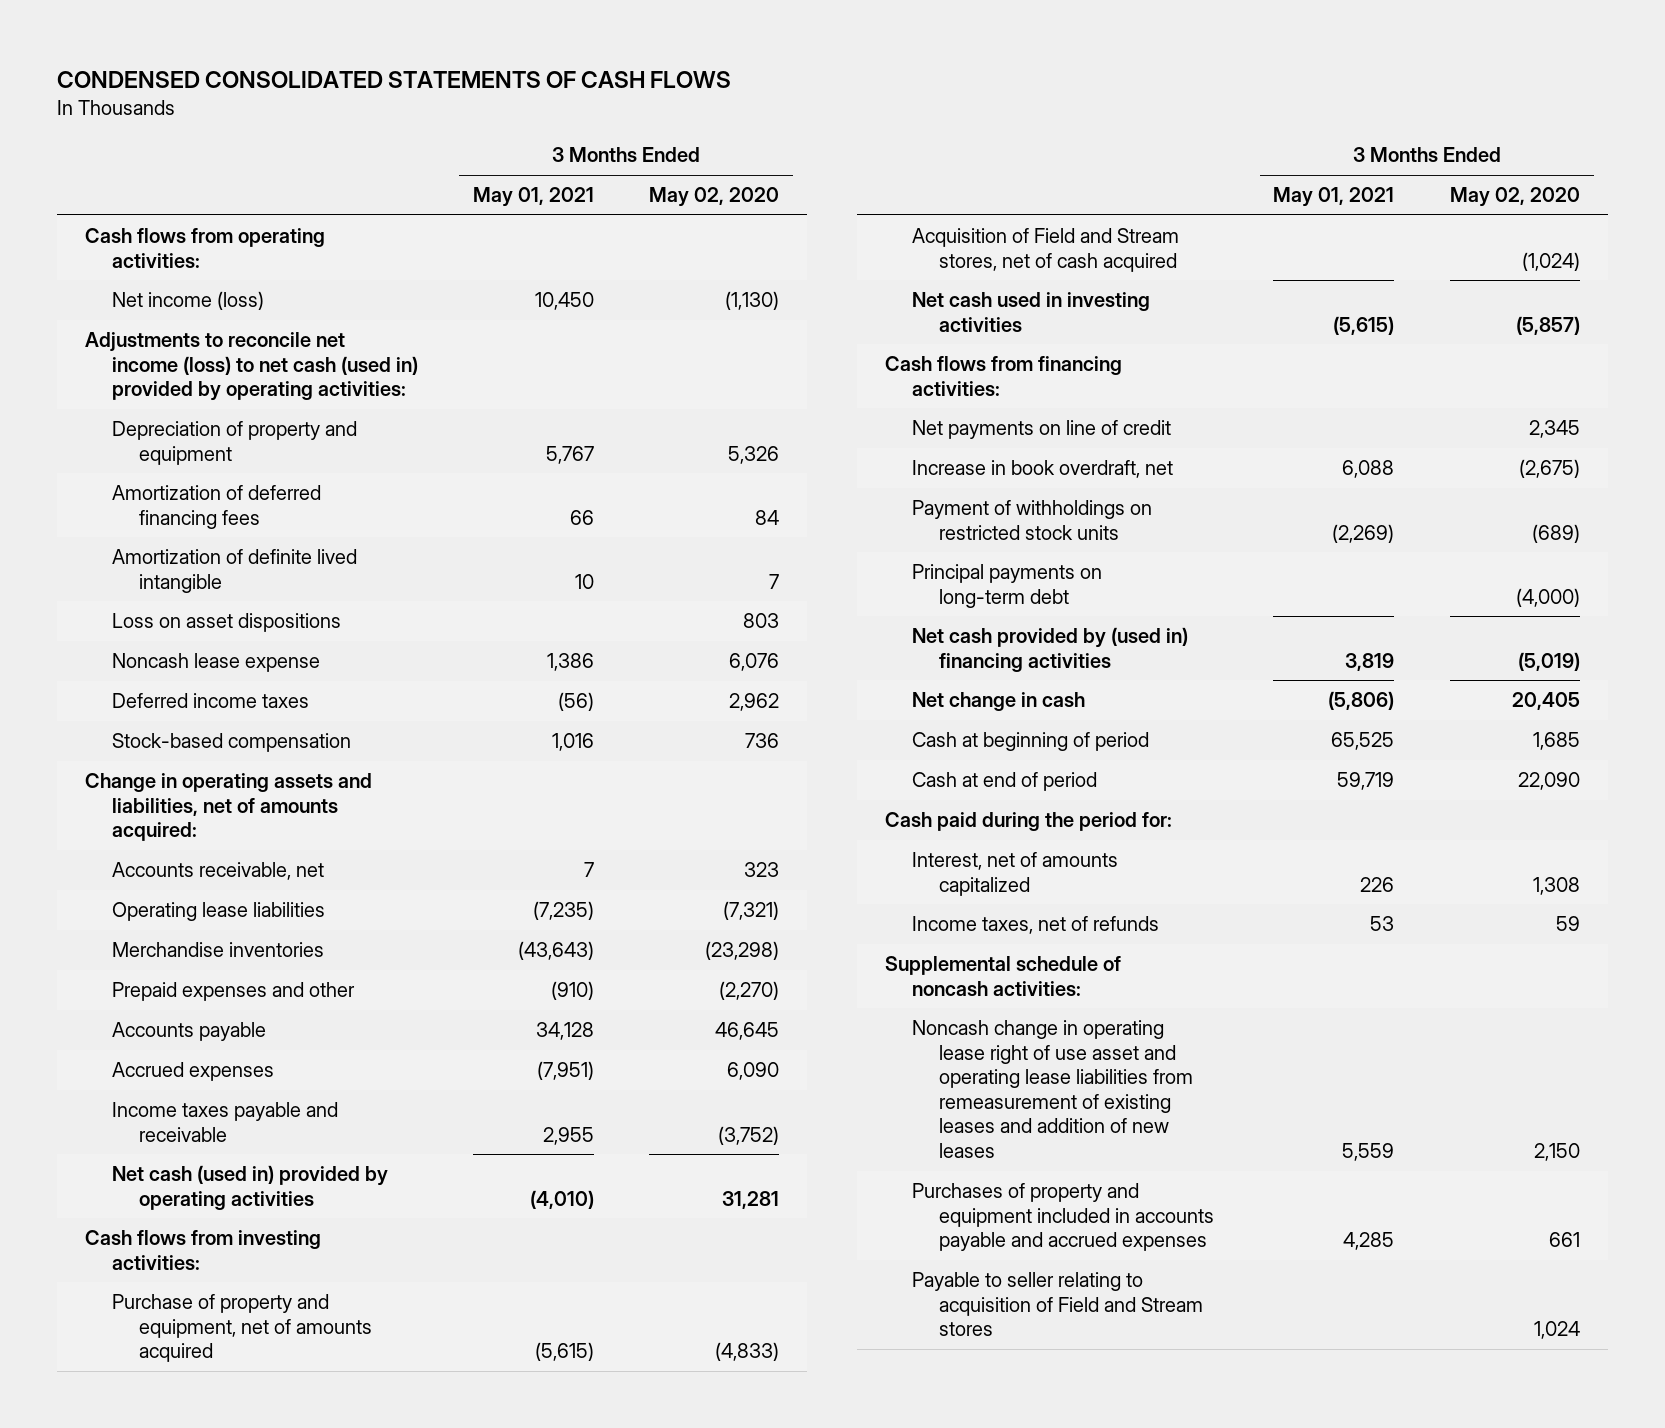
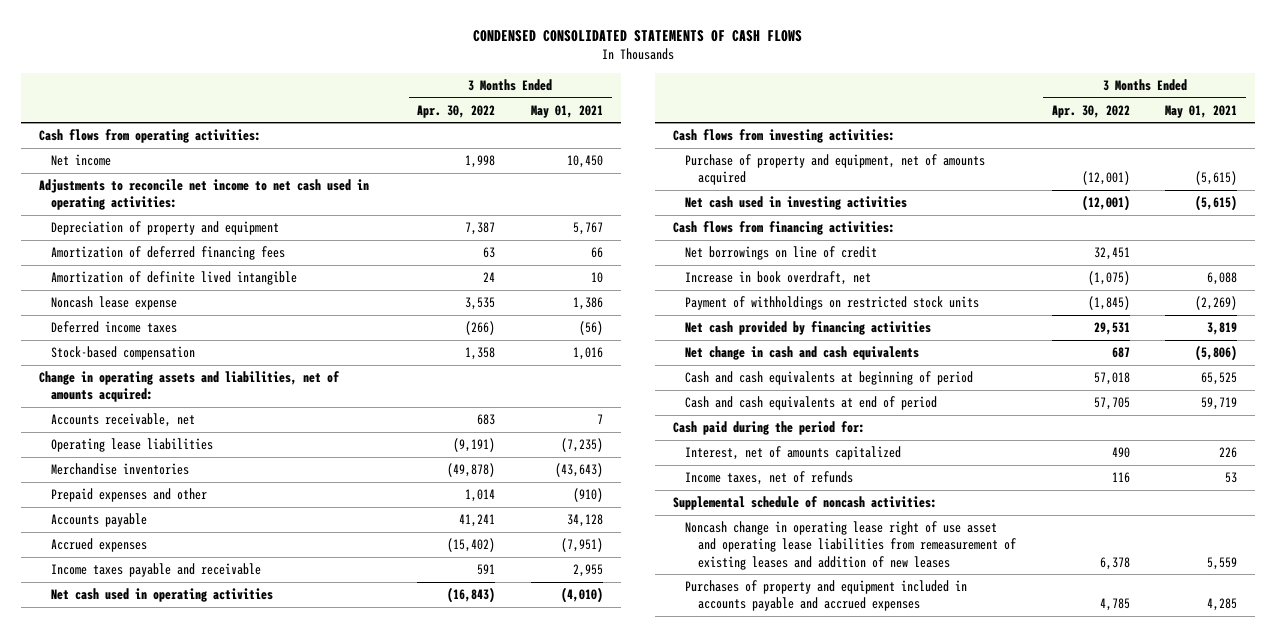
- | 3 Months Ended May 01, 2021 | 3 Months Ended May 02, 2020
+ | 3 Months Ended Apr. 30, 2022 | 3 Months Ended May 01, 2021
- Net income (loss) | 10,450 | (1,130)
- Adjustments to reconcile net income (loss) to net cash (used in) provided by operating activities:
+ Net income | 1,998 | 10,450
+ Adjustments to reconcile net income to net cash used in operating activities:
- Loss on asset dispositions | | 803
- Net cash (used in) provided by operating activities | (4,010) | 31,281
+ Net cash used in operating activities | (16,843) | (4,010)
- Acquisition of Field and Stream stores, net of cash acquired | | (1,024)
- Net payments on line of credit | | 2,345
+ Net borrowings on line of credit | 32,451 |
- Principal payments on long-term debt | | (4,000)
- Net cash provided by (used in) financing activities | 3,819 | (5,019)
- Net change in cash | (5,806) | 20,405
- Cash at beginning of period | 65,525 | 1,685
- Cash at end of period | 59,719 | 22,090
+ Net cash provided by financing activities | 29,531 | 3,819
+ Net change in cash and cash equivalents | 687 | (5,806)
+ Cash and cash equivalents at beginning of period | 57,018 | 65,525
+ Cash and cash equivalents at end of period | 57,705 | 59,719
- Payable to seller relating to acquisition of Field and Stream stores | | 1,024

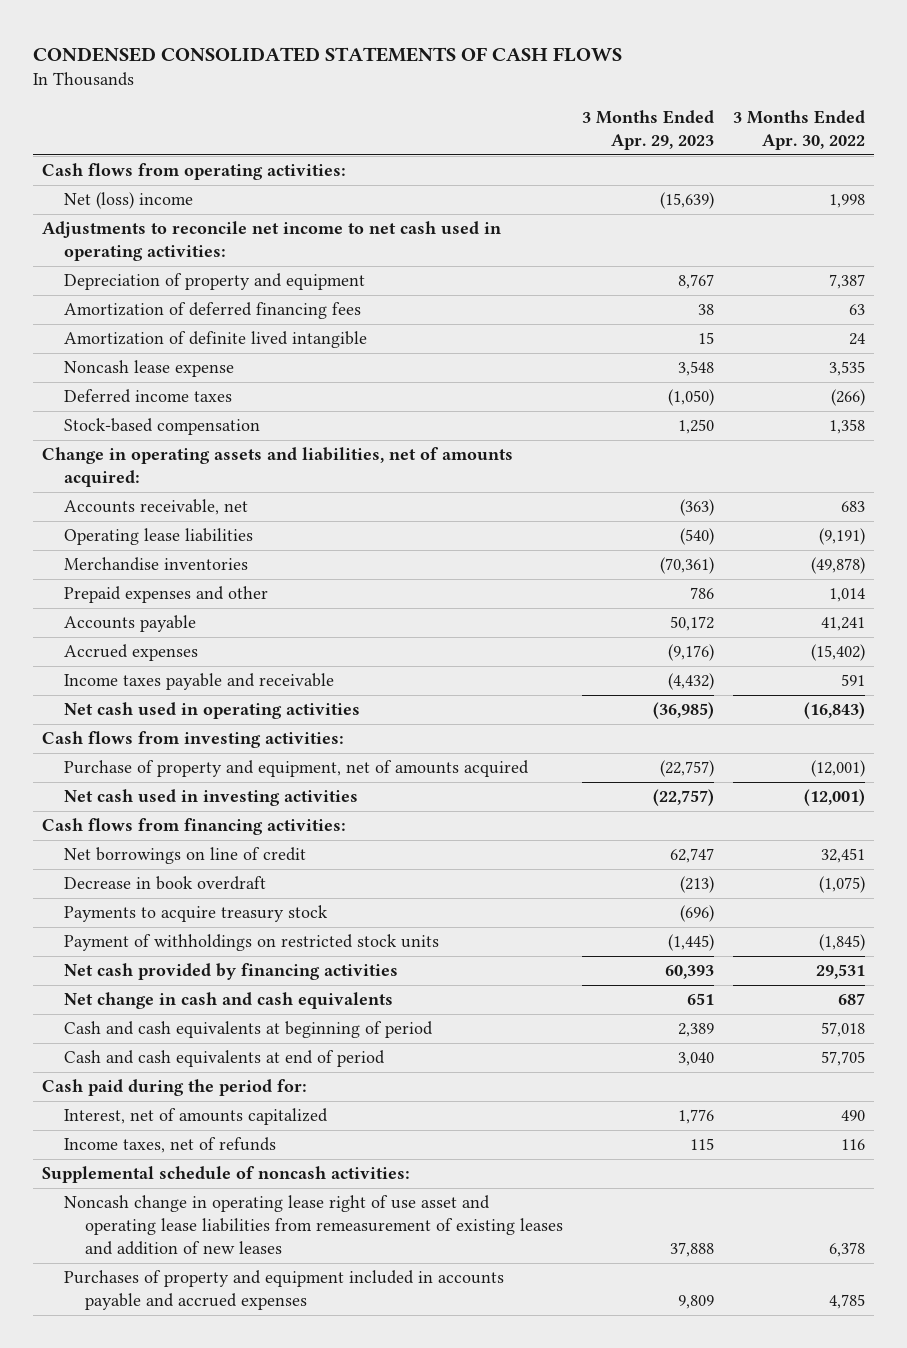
- | 3 Months Ended Apr. 30, 2022 | 3 Months Ended May 01, 2021
+ | 3 Months Ended Apr. 29, 2023 | 3 Months Ended Apr. 30, 2022
- Net income | 1,998 | 10,450
+ Net (loss) income | (15,639) | 1,998
- Increase in book overdraft, net | (1,075) | 6,088
+ Decrease in book overdraft | (213) | (1,075)
+ Payments to acquire treasury stock | (696) |

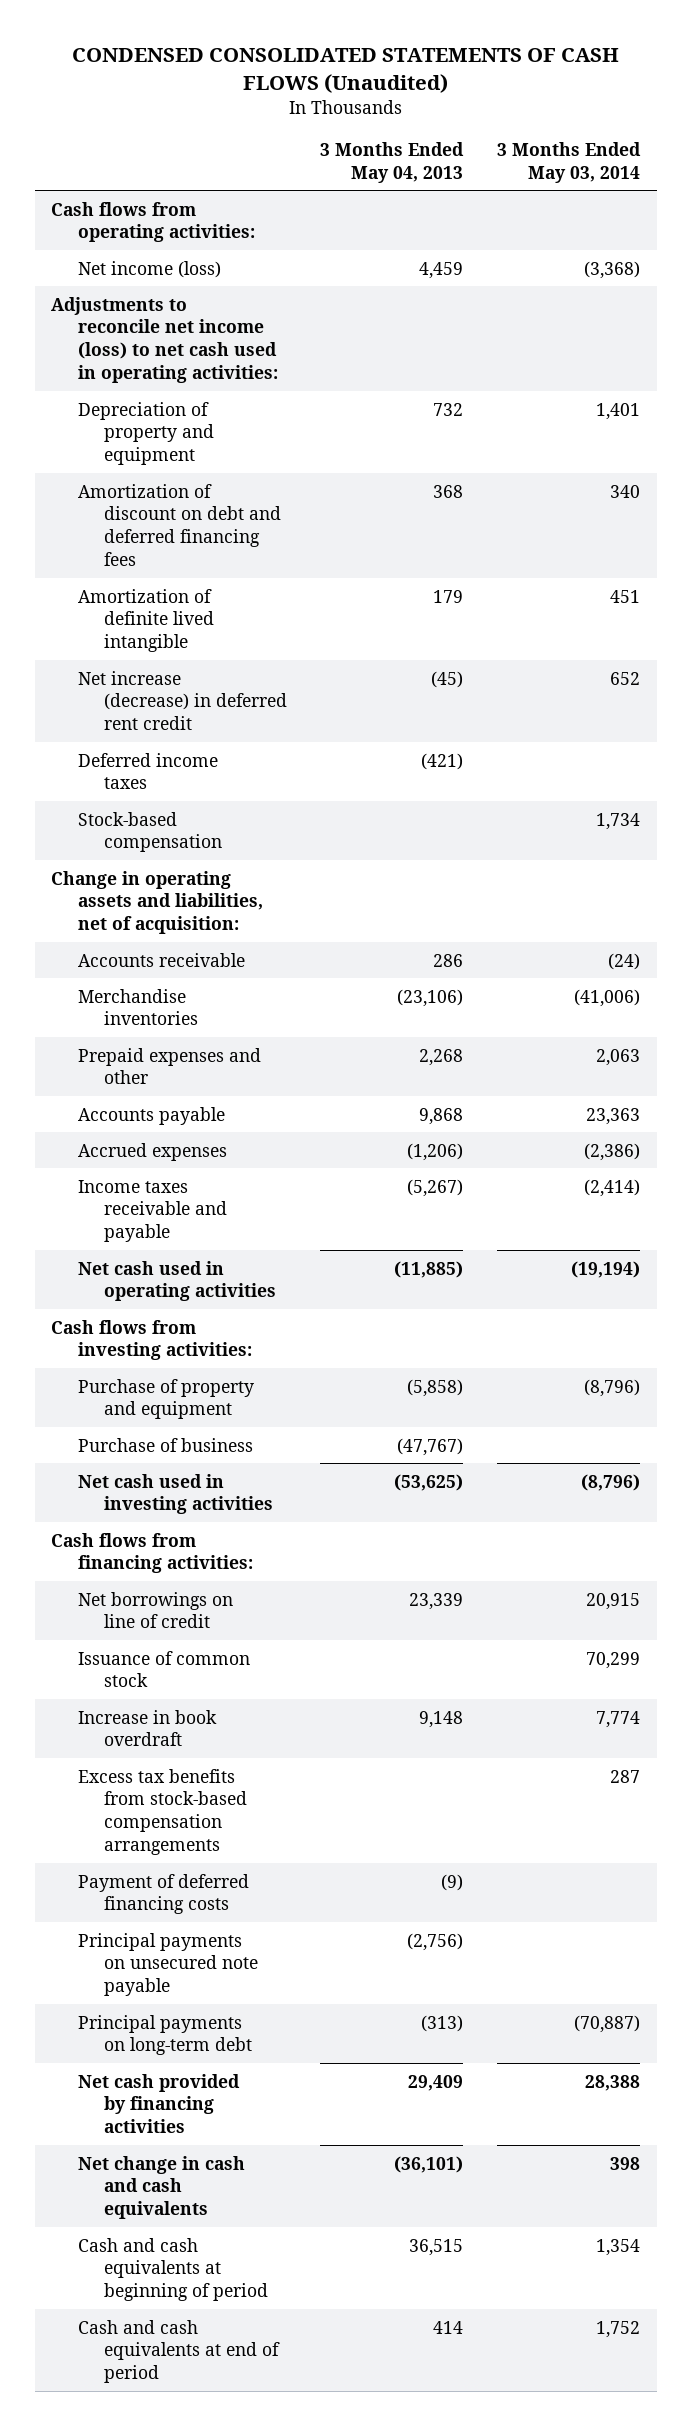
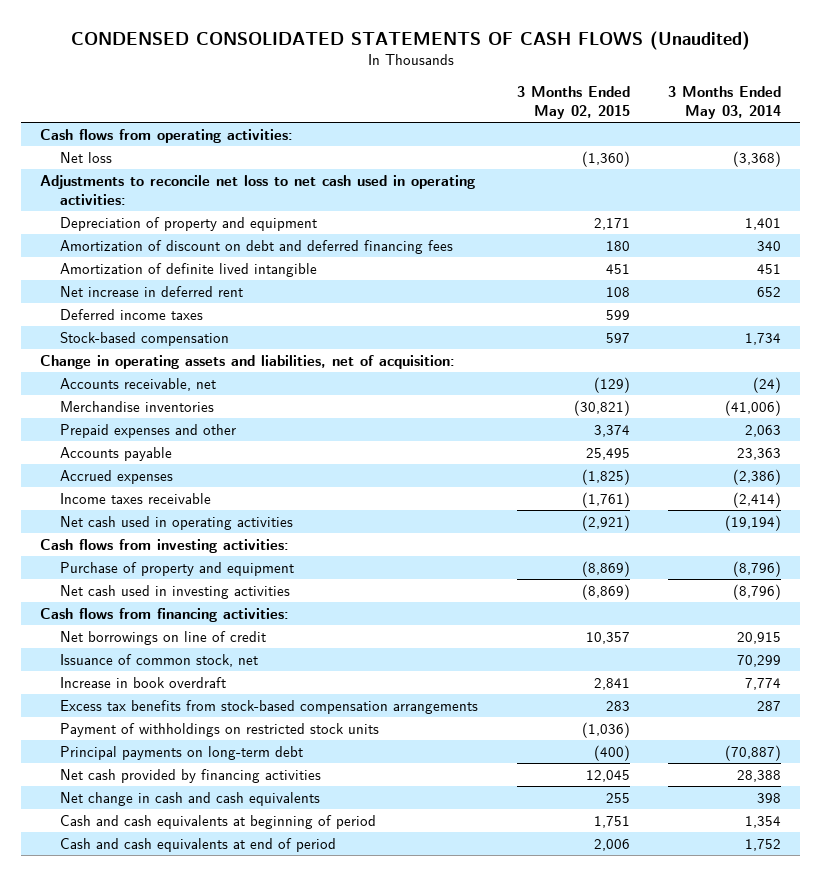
- | 3 Months Ended May 04, 2013 | 3 Months Ended May 03, 2014
+ | 3 Months Ended May 02, 2015 | 3 Months Ended May 03, 2014
- Net income (loss) | 4,459 | (3,368)
- Adjustments to reconcile net income (loss) to net cash used in operating activities:
+ Net loss | (1,360) | (3,368)
+ Adjustments to reconcile net loss to net cash used in operating activities:
- Net increase (decrease) in deferred rent credit | (45) | 652
+ Net increase in deferred rent | 108 | 652
- Accounts receivable | 286 | (24)
+ Accounts receivable, net | (129) | (24)
- Income taxes receivable and payable | (5,267) | (2,414)
+ Income taxes receivable | (1,761) | (2,414)
- Purchase of business | (47,767) |
- Issuance of common stock | | 70,299
+ Issuance of common stock, net | | 70,299
- Payment of deferred financing costs | (9) |
- Principal payments on unsecured note payable | (2,756) |
+ Payment of withholdings on restricted stock units | (1,036) |

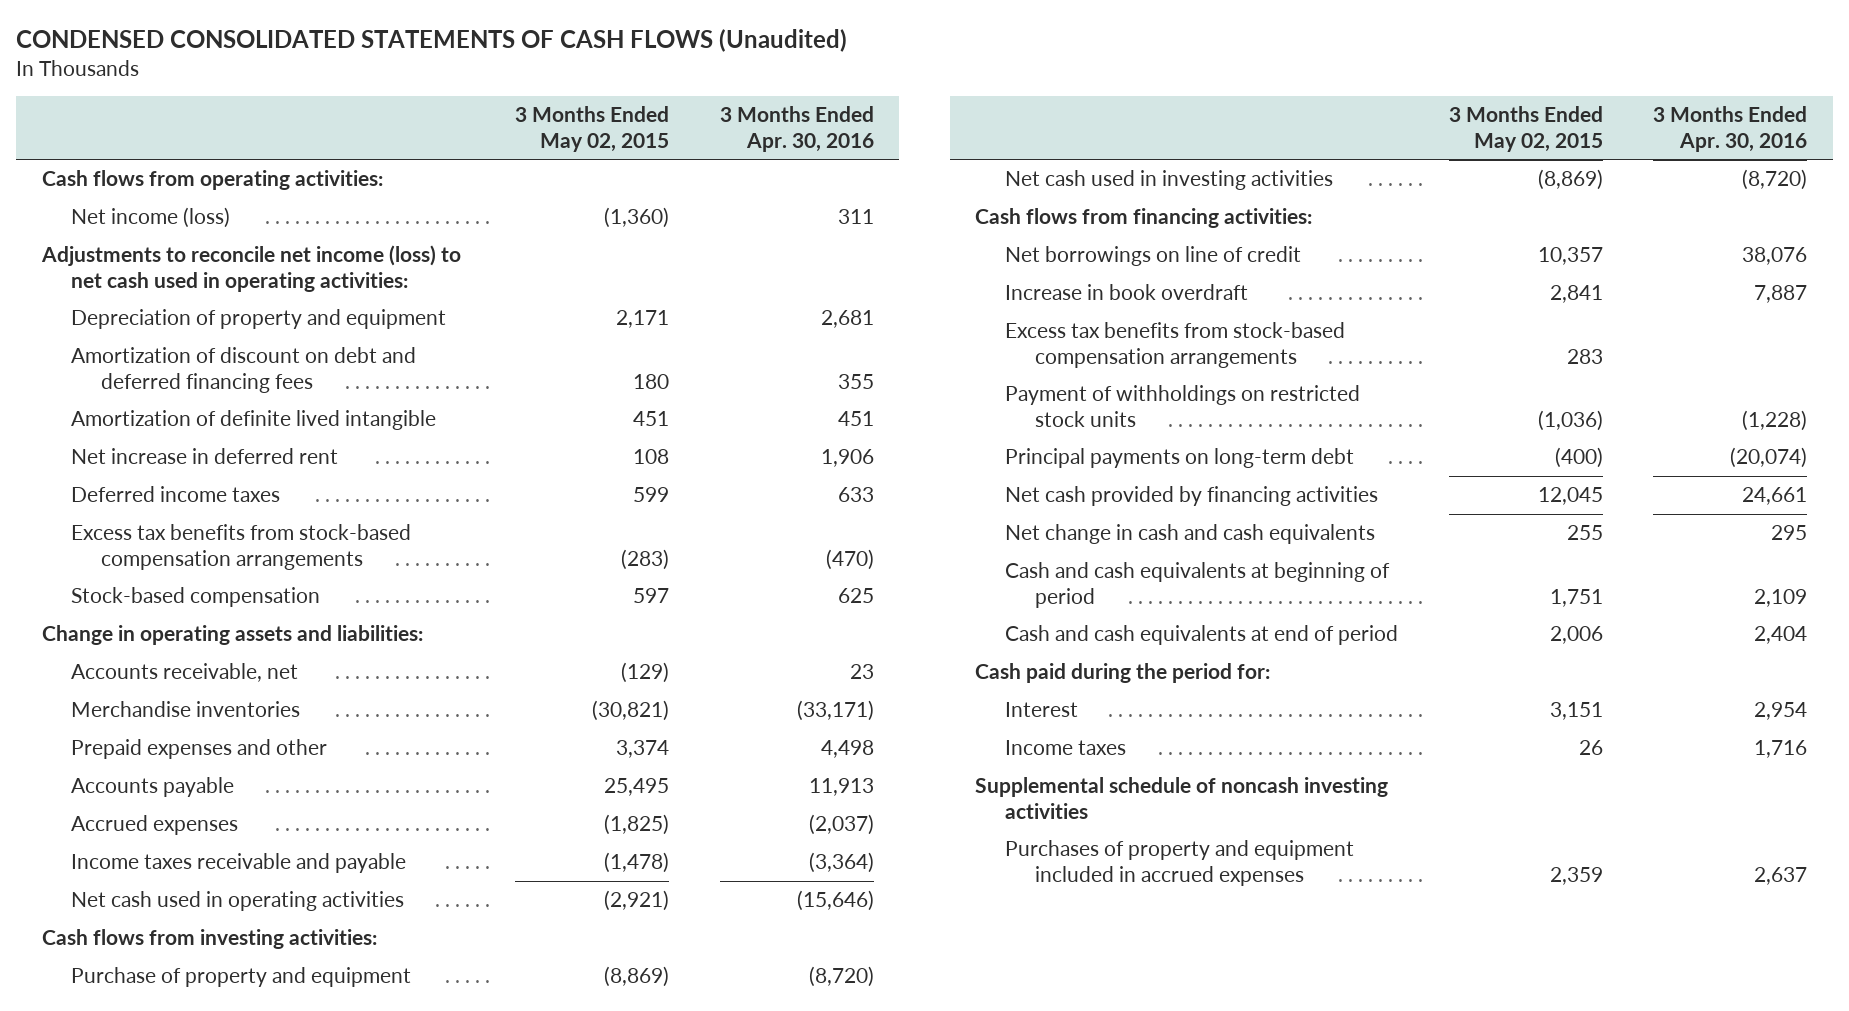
- | 3 Months Ended May 02, 2015 | 3 Months Ended May 03, 2014
+ | 3 Months Ended May 02, 2015 | 3 Months Ended Apr. 30, 2016
- Net loss | (1,360) | (3,368)
- Adjustments to reconcile net loss to net cash used in operating activities:
+ Net income (loss) | (1,360) | 311
+ Adjustments to reconcile net income (loss) to net cash used in operating activities:
+ Excess tax benefits from stock-based compensation arrangements | (283) | (470)
- Change in operating assets and liabilities, net of acquisition:
+ Change in operating assets and liabilities:
- Income taxes receivable | (1,761) | (2,414)
+ Income taxes receivable and payable | (1,478) | (3,364)
- Issuance of common stock, net | | 70,299
+ Cash paid during the period for:
+ Interest | 3,151 | 2,954
+ Income taxes | 26 | 1,716
+ Supplemental schedule of noncash investing activities
+ Purchases of property and equipment included in accrued expenses | 2,359 | 2,637

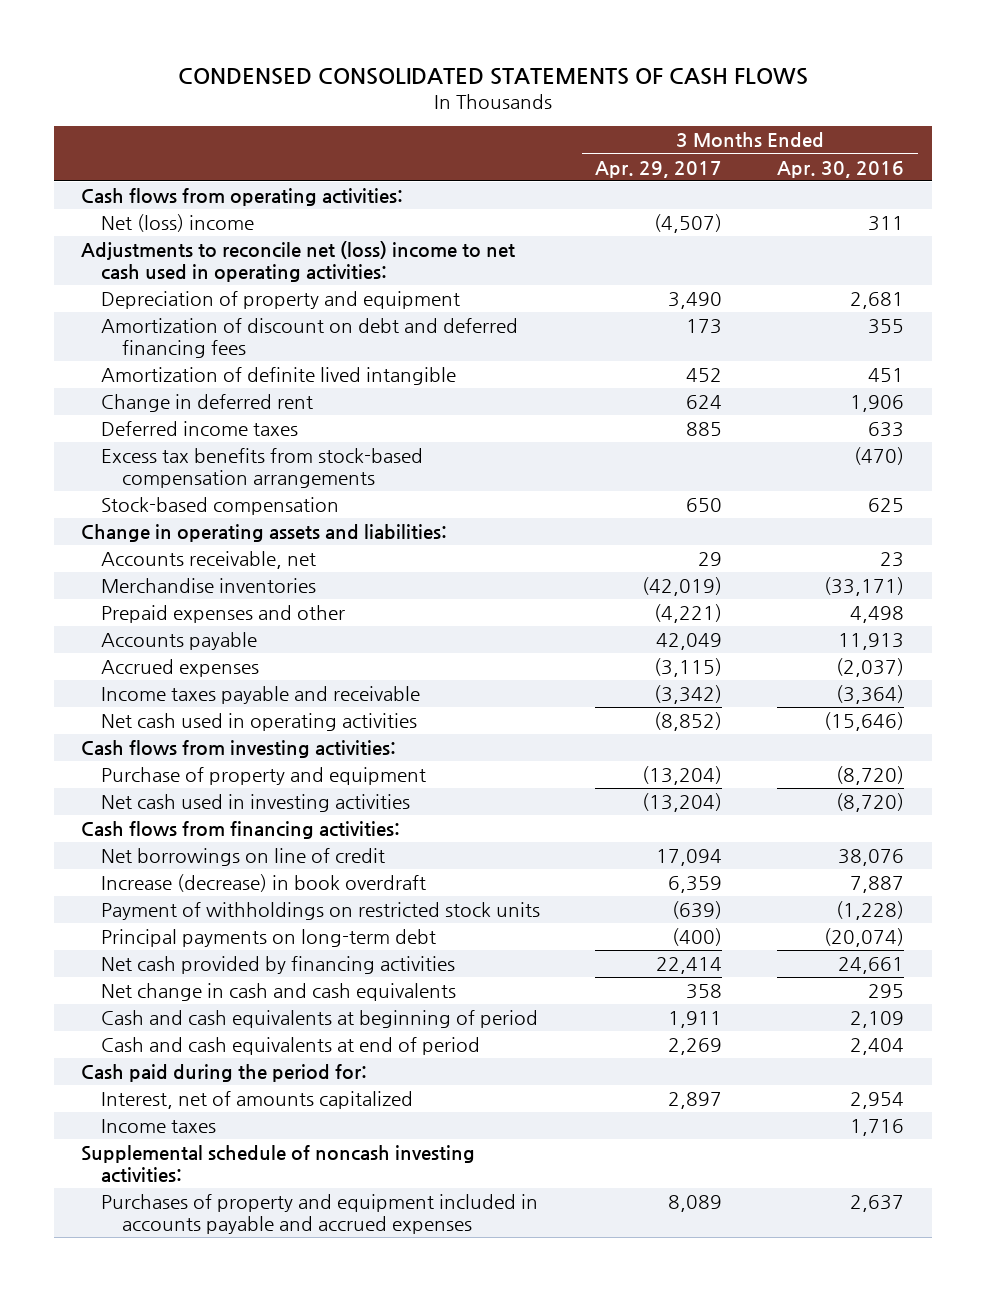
- CONDENSED CONSOLIDATED STATEMENTS OF CASH FLOWS (Unaudited)
+ CONDENSED CONSOLIDATED STATEMENTS OF CASH FLOWS
- | 3 Months Ended May 02, 2015 | 3 Months Ended Apr. 30, 2016
+ | 3 Months Ended Apr. 29, 2017 | 3 Months Ended Apr. 30, 2016
- Net income (loss) | (1,360) | 311
- Adjustments to reconcile net income (loss) to net cash used in operating activities:
+ Net (loss) income | (4,507) | 311
+ Adjustments to reconcile net (loss) income to net cash used in operating activities:
- Net increase in deferred rent | 108 | 1,906
+ Change in deferred rent | 624 | 1,906
- Income taxes receivable and payable | (1,478) | (3,364)
+ Income taxes payable and receivable | (3,342) | (3,364)
- Increase in book overdraft | 2,841 | 7,887
- Excess tax benefits from stock-based compensation arrangements | 283 |
+ Increase (decrease) in book overdraft | 6,359 | 7,887
- Interest | 3,151 | 2,954
+ Interest, net of amounts capitalized | 2,897 | 2,954
- Supplemental schedule of noncash investing activities
- Purchases of property and equipment included in accrued expenses | 2,359 | 2,637
+ Supplemental schedule of noncash investing activities:
+ Purchases of property and equipment included in accounts payable and accrued expenses | 8,089 | 2,637

